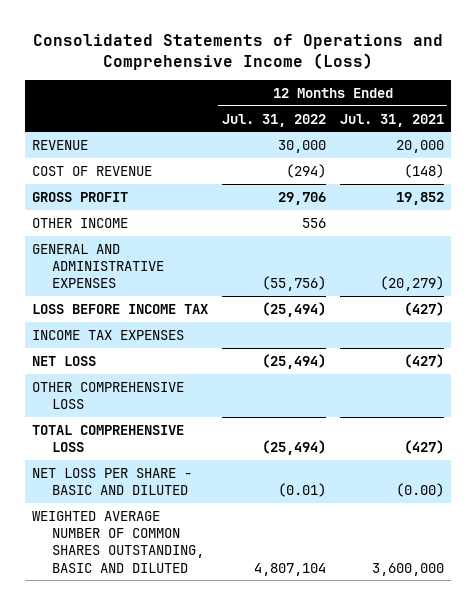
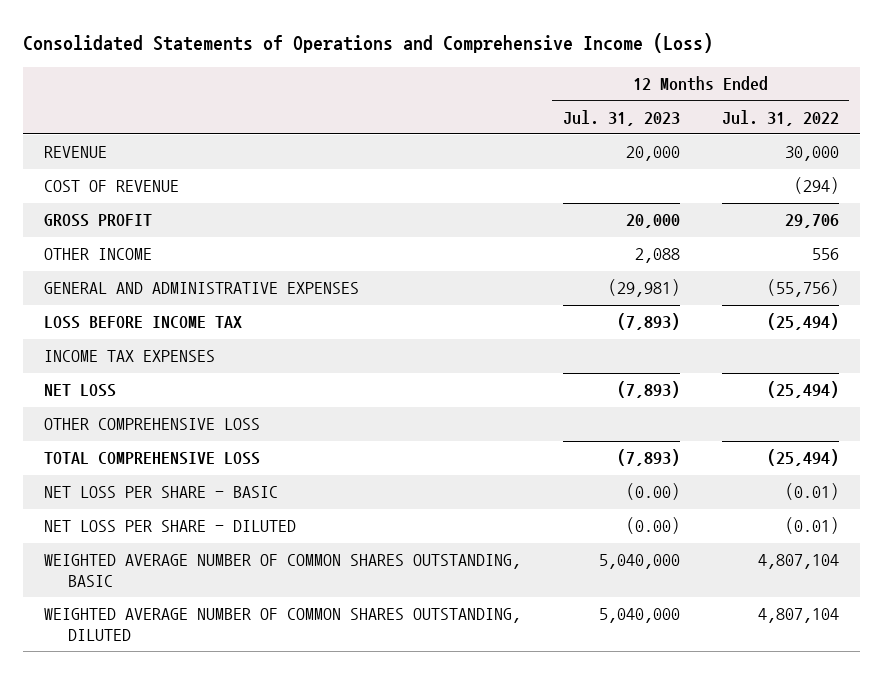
- | 12 Months Ended Jul. 31, 2022 | 12 Months Ended Jul. 31, 2021
+ | 12 Months Ended Jul. 31, 2023 | 12 Months Ended Jul. 31, 2022
- NET LOSS PER SHARE - BASIC AND DILUTED | (0.01) | (0.00)
- WEIGHTED AVERAGE NUMBER OF COMMON SHARES OUTSTANDING, BASIC AND DILUTED | 4,807,104 | 3,600,000
+ NET LOSS PER SHARE - BASIC | (0.00) | (0.01)
+ NET LOSS PER SHARE - DILUTED | (0.00) | (0.01)
+ WEIGHTED AVERAGE NUMBER OF COMMON SHARES OUTSTANDING, BASIC | 5,040,000 | 4,807,104
+ WEIGHTED AVERAGE NUMBER OF COMMON SHARES OUTSTANDING, DILUTED | 5,040,000 | 4,807,104

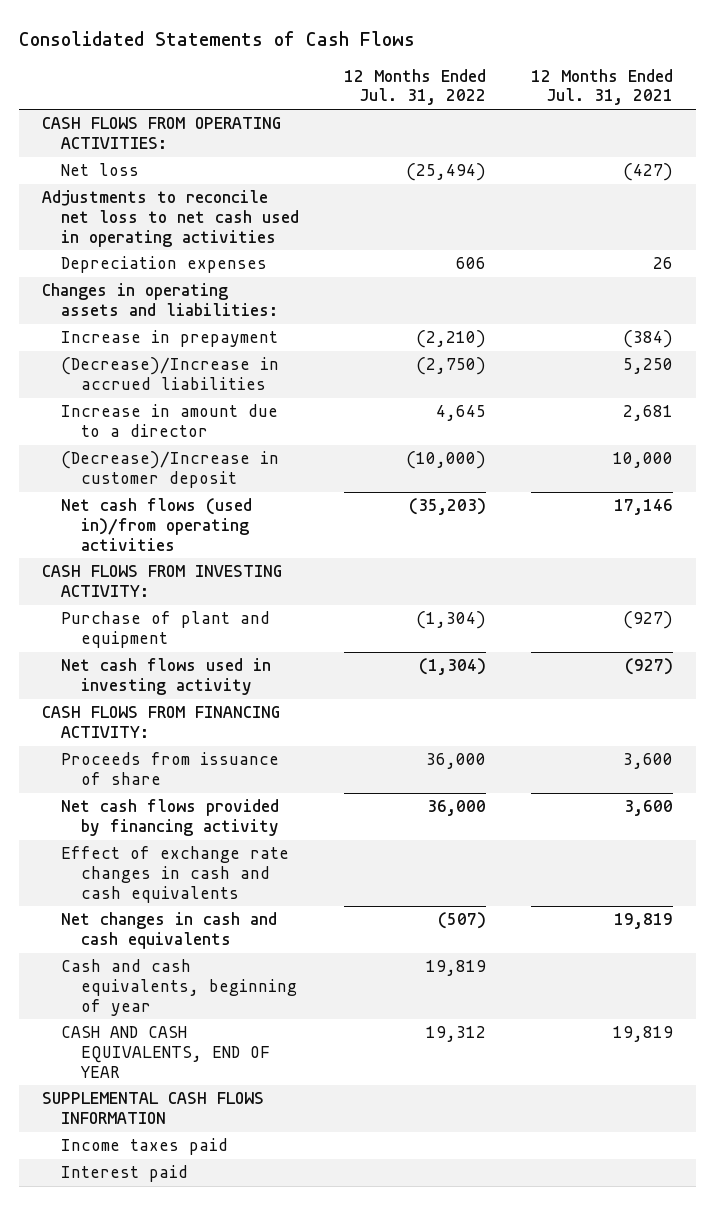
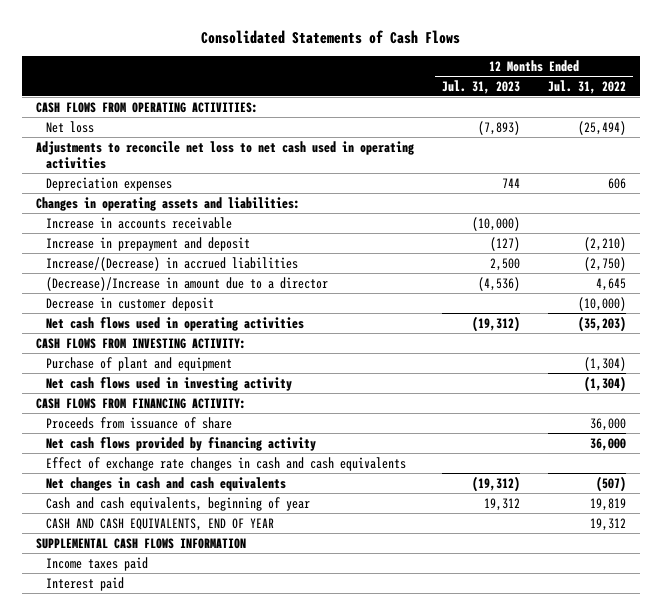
- | 12 Months Ended Jul. 31, 2022 | 12 Months Ended Jul. 31, 2021
+ | 12 Months Ended Jul. 31, 2023 | 12 Months Ended Jul. 31, 2022
- Increase in prepayment | (2,210) | (384)
- (Decrease)/Increase in accrued liabilities | (2,750) | 5,250
- Increase in amount due to a director | 4,645 | 2,681
- (Decrease)/Increase in customer deposit | (10,000) | 10,000
- Net cash flows (used in)/from operating activities | (35,203) | 17,146
+ Increase in accounts receivable | (10,000) |
+ Increase in prepayment and deposit | (127) | (2,210)
+ Increase/(Decrease) in accrued liabilities | 2,500 | (2,750)
+ (Decrease)/Increase in amount due to a director | (4,536) | 4,645
+ Decrease in customer deposit | | (10,000)
+ Net cash flows used in operating activities | (19,312) | (35,203)

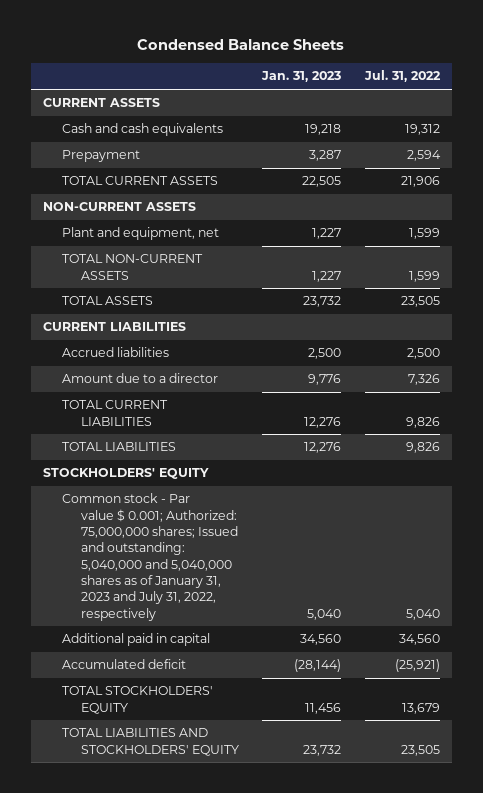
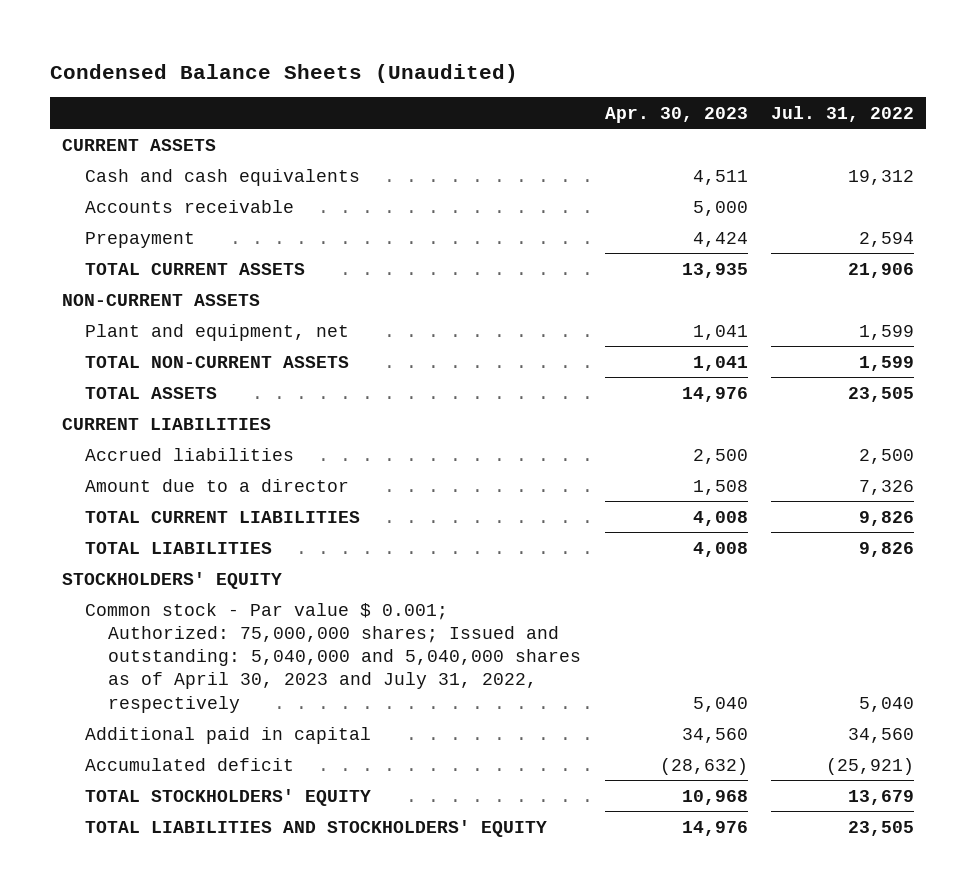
- Condensed Balance Sheets
+ Condensed Balance Sheets (Unaudited)
- | Jan. 31, 2023 | Jul. 31, 2022
+ | Apr. 30, 2023 | Jul. 31, 2022
+ Accounts receivable | 5,000 |
- Common stock - Par value $ 0.001; Authorized: 75,000,000 shares; Issued and outstanding: 5,040,000 and 5,040,000 shares as of January 31, 2023 and July 31, 2022, respectively | 5,040 | 5,040
+ Common stock - Par value $ 0.001; Authorized: 75,000,000 shares; Issued and outstanding: 5,040,000 and 5,040,000 shares as of April 30, 2023 and July 31, 2022, respectively | 5,040 | 5,040

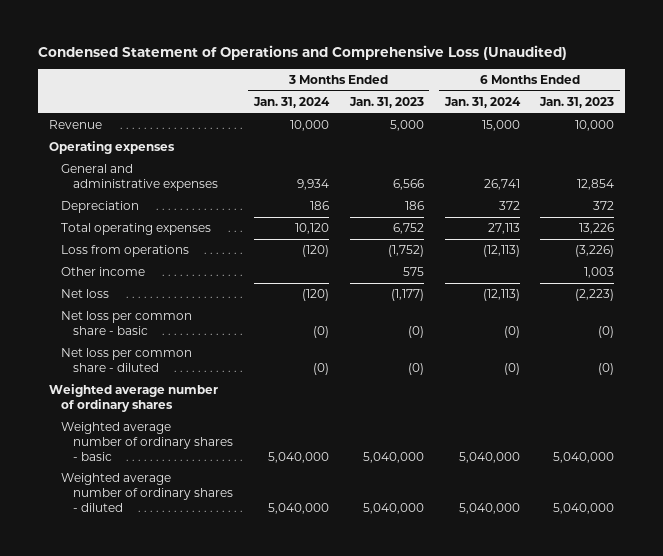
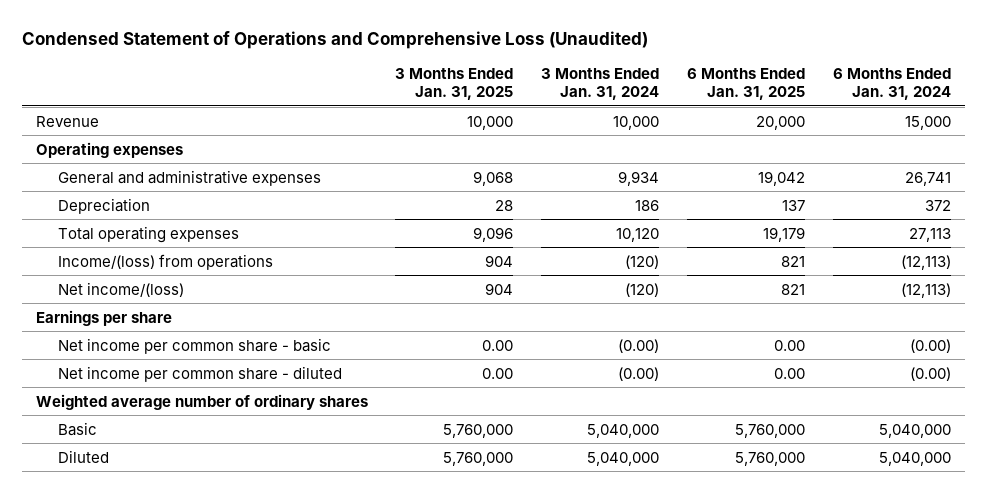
- | 3 Months Ended Jan. 31, 2024 | 3 Months Ended Jan. 31, 2023 | 6 Months Ended Jan. 31, 2024 | 6 Months Ended Jan. 31, 2023
+ | 3 Months Ended Jan. 31, 2025 | 3 Months Ended Jan. 31, 2024 | 6 Months Ended Jan. 31, 2025 | 6 Months Ended Jan. 31, 2024
- Loss from operations | (120) | (1,752) | (12,113) | (3,226)
- Other income | | 575 | | 1,003
- Net loss | (120) | (1,177) | (12,113) | (2,223)
- Net loss per common share - basic | (0) | (0) | (0) | (0)
- Net loss per common share - diluted | (0) | (0) | (0) | (0)
+ Income/(loss) from operations | 904 | (120) | 821 | (12,113)
+ Net income/(loss) | 904 | (120) | 821 | (12,113)
+ Earnings per share
+ Net income per common share - basic | 0.00 | (0.00) | 0.00 | (0.00)
+ Net income per common share - diluted | 0.00 | (0.00) | 0.00 | (0.00)
- Weighted average number of ordinary shares - basic | 5,040,000 | 5,040,000 | 5,040,000 | 5,040,000
- Weighted average number of ordinary shares - diluted | 5,040,000 | 5,040,000 | 5,040,000 | 5,040,000
+ Basic | 5,760,000 | 5,040,000 | 5,760,000 | 5,040,000
+ Diluted | 5,760,000 | 5,040,000 | 5,760,000 | 5,040,000

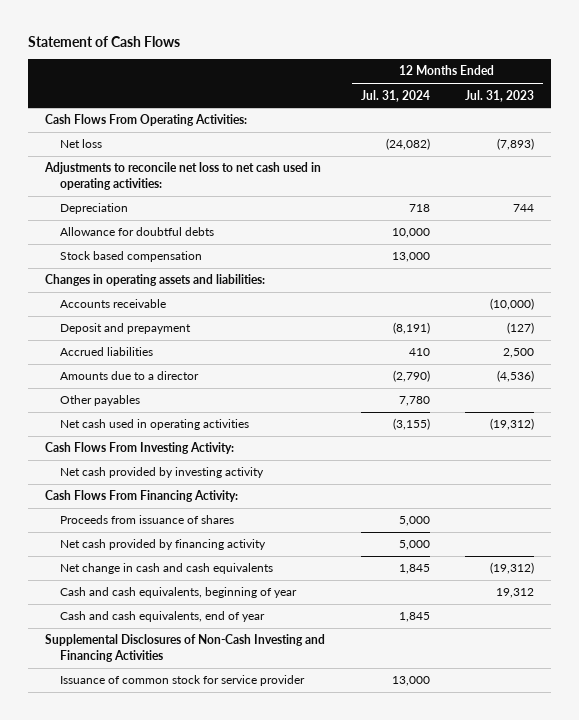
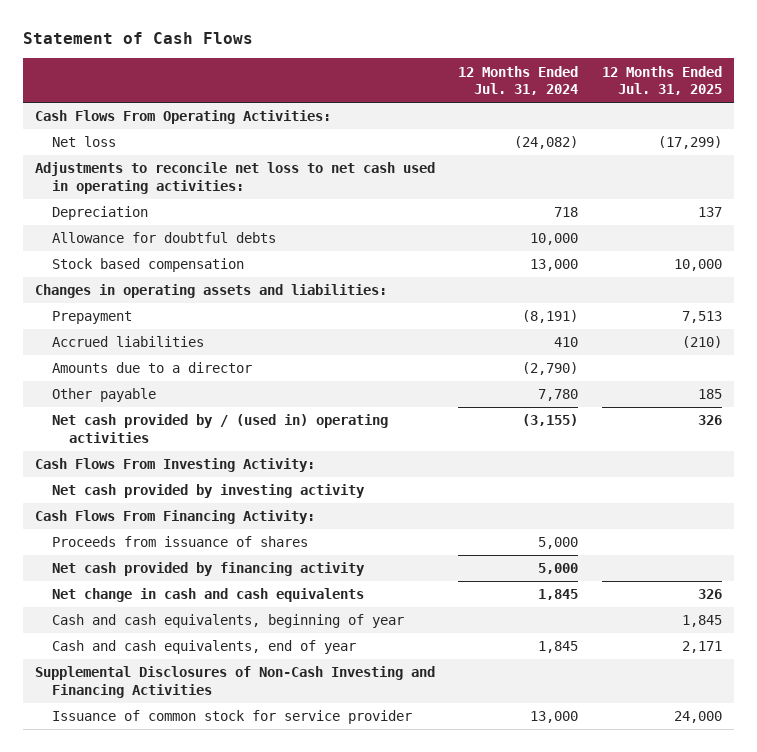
- | 12 Months Ended Jul. 31, 2024 | 12 Months Ended Jul. 31, 2023
+ | 12 Months Ended Jul. 31, 2024 | 12 Months Ended Jul. 31, 2025
- Accounts receivable | | (10,000)
- Deposit and prepayment | (8,191) | (127)
+ Prepayment | (8,191) | 7,513
- Other payables | 7,780 |
- Net cash used in operating activities | (3,155) | (19,312)
+ Other payable | 7,780 | 185
+ Net cash provided by / (used in) operating activities | (3,155) | 326

